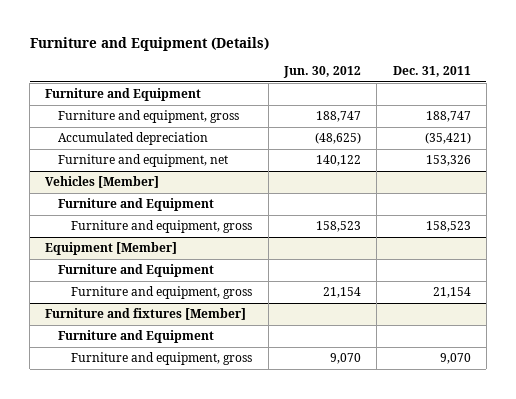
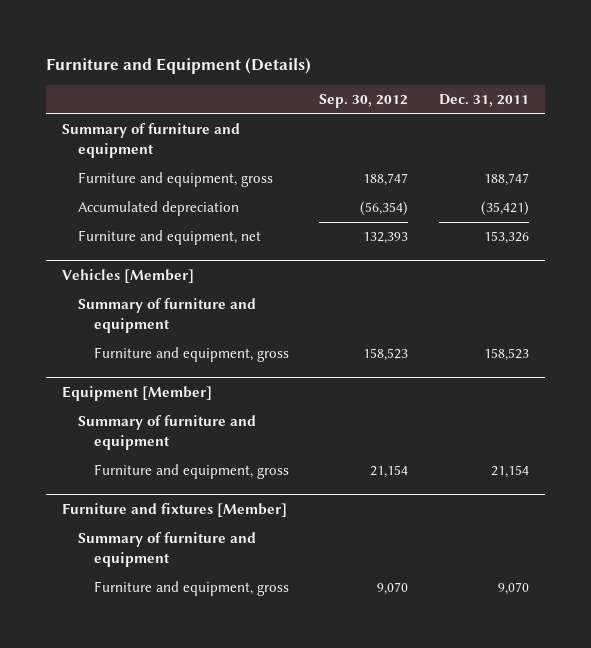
- | Jun. 30, 2012 | Dec. 31, 2011
+ | Sep. 30, 2012 | Dec. 31, 2011
- Furniture and Equipment
+ Summary of furniture and equipment
@ Vehicles [Member]
- Furniture and Equipment
+ Summary of furniture and equipment
@ Equipment [Member]
- Furniture and Equipment
+ Summary of furniture and equipment
@ Furniture and fixtures [Member]
- Furniture and Equipment
+ Summary of furniture and equipment

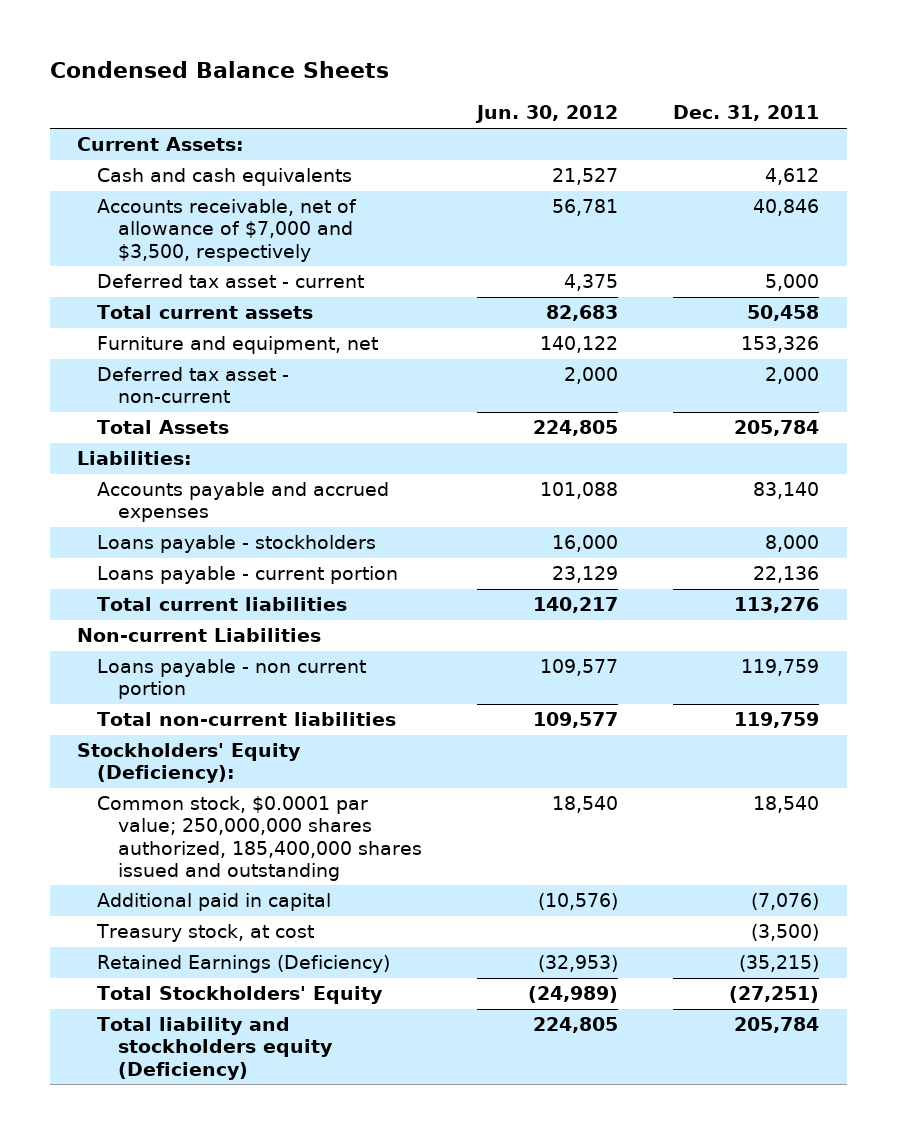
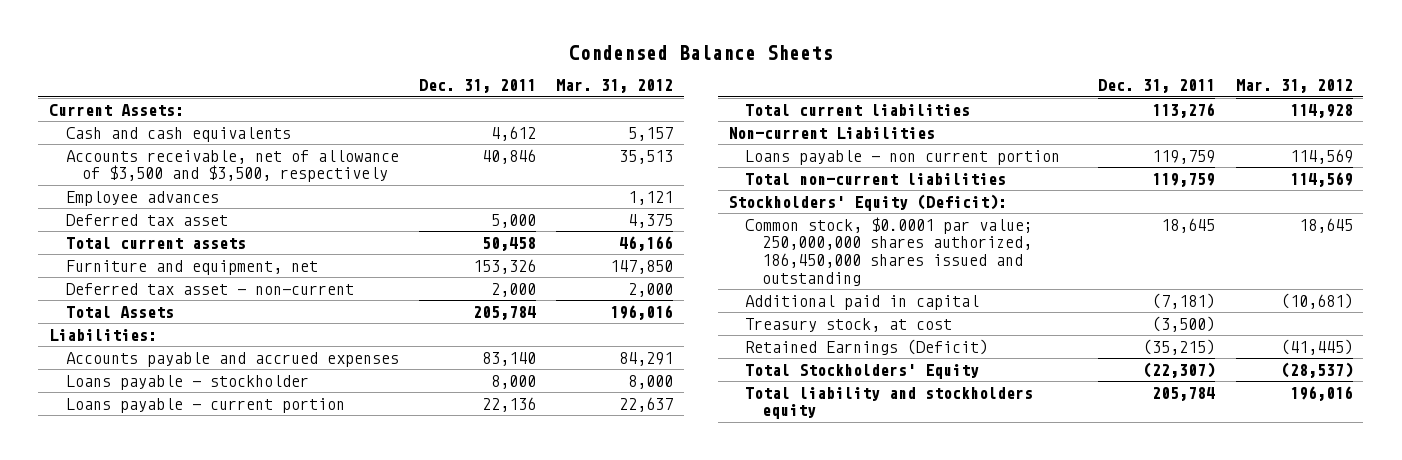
- | Jun. 30, 2012 | Dec. 31, 2011
+ | Dec. 31, 2011 | Mar. 31, 2012
- Accounts receivable, net of allowance of $7,000 and $3,500, respectively | 56,781 | 40,846
- Deferred tax asset - current | 4,375 | 5,000
+ Accounts receivable, net of allowance of $3,500 and $3,500, respectively | 40,846 | 35,513
+ Employee advances | | 1,121
+ Deferred tax asset | 5,000 | 4,375
- Loans payable - stockholders | 16,000 | 8,000
+ Loans payable - stockholder | 8,000 | 8,000
- Stockholders' Equity (Deficiency):
- Common stock, $0.0001 par value; 250,000,000 shares authorized, 185,400,000 shares issued and outstanding | 18,540 | 18,540
- Additional paid in capital | (10,576) | (7,076)
+ Stockholders' Equity (Deficit):
+ Common stock, $0.0001 par value; 250,000,000 shares authorized, 186,450,000 shares issued and outstanding | 18,645 | 18,645
+ Additional paid in capital | (7,181) | (10,681)
- Retained Earnings (Deficiency) | (32,953) | (35,215)
- Total Stockholders' Equity | (24,989) | (27,251)
- Total liability and stockholders equity (Deficiency) | 224,805 | 205,784
+ Retained Earnings (Deficit) | (35,215) | (41,445)
+ Total Stockholders' Equity | (22,307) | (28,537)
+ Total liability and stockholders equity | 205,784 | 196,016

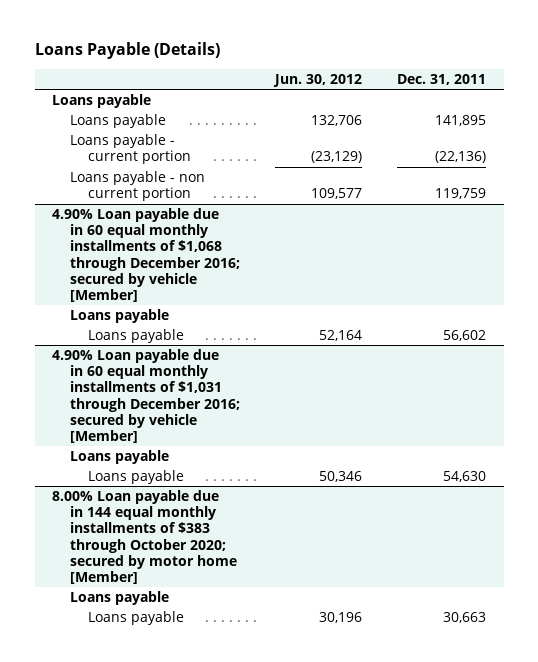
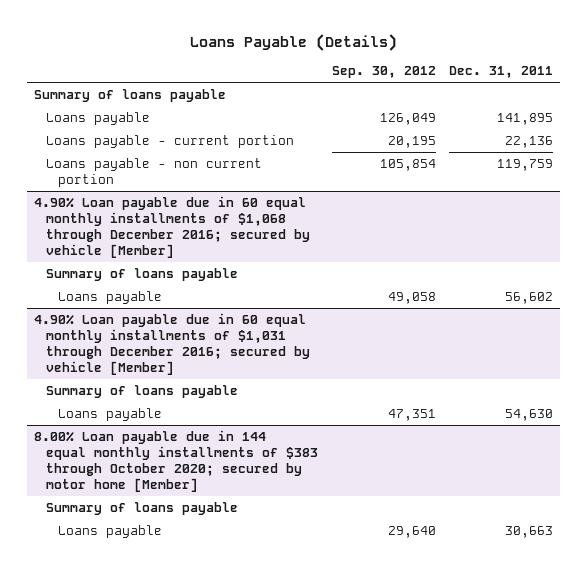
- | Jun. 30, 2012 | Dec. 31, 2011
+ | Sep. 30, 2012 | Dec. 31, 2011
- Loans payable
+ Summary of loans payable
- Loans payable - current portion | (23,129) | (22,136)
+ Loans payable - current portion | 20,195 | 22,136
@ 4.90% Loan payable due in 60 equal monthly installments of $1,068 through December 2016; secured by vehicle [Member]
- Loans payable
+ Summary of loans payable
@ 4.90% Loan payable due in 60 equal monthly installments of $1,031 through December 2016; secured by vehicle [Member]
- Loans payable
+ Summary of loans payable
@ 8.00% Loan payable due in 144 equal monthly installments of $383 through October 2020; secured by motor home [Member]
- Loans payable
+ Summary of loans payable

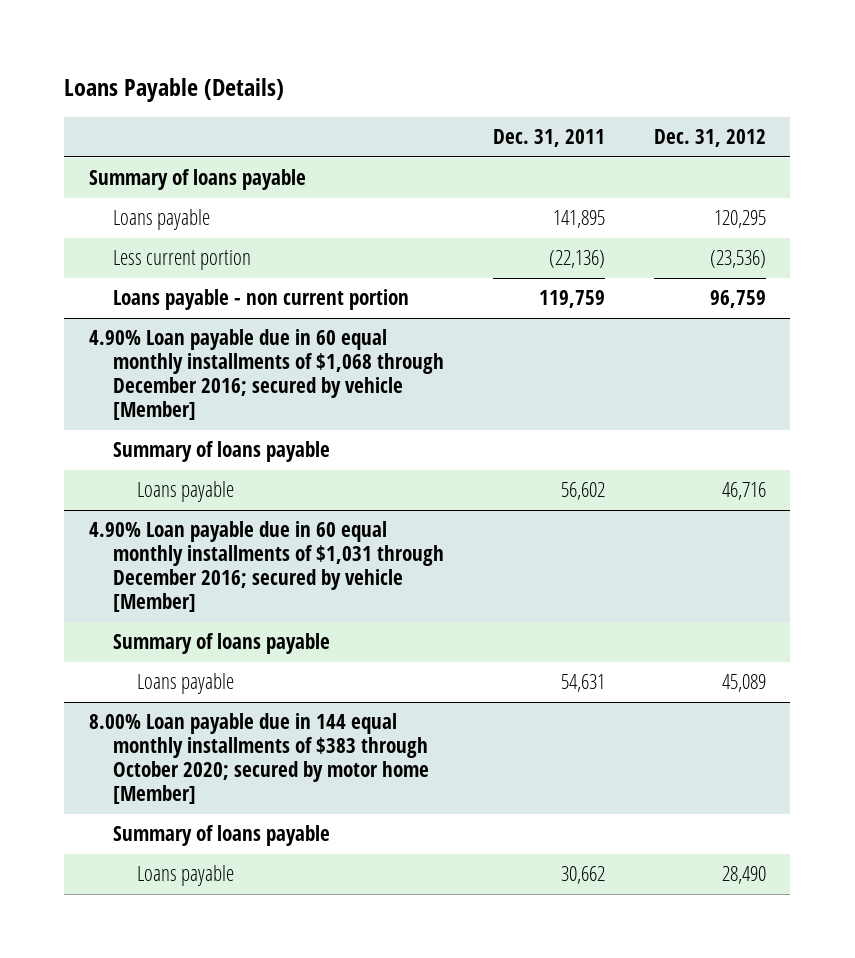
- | Sep. 30, 2012 | Dec. 31, 2011
+ | Dec. 31, 2011 | Dec. 31, 2012
- Loans payable - current portion | 20,195 | 22,136
+ Less current portion | (22,136) | (23,536)
@ 4.90% Loan payable due in 60 equal monthly installments of $1,031 through December 2016; secured by vehicle [Member]
- Loans payable | 47,351 | 54,630
+ Loans payable | 54,631 | 45,089
@ 8.00% Loan payable due in 144 equal monthly installments of $383 through October 2020; secured by motor home [Member]
- Loans payable | 29,640 | 30,663
+ Loans payable | 30,662 | 28,490

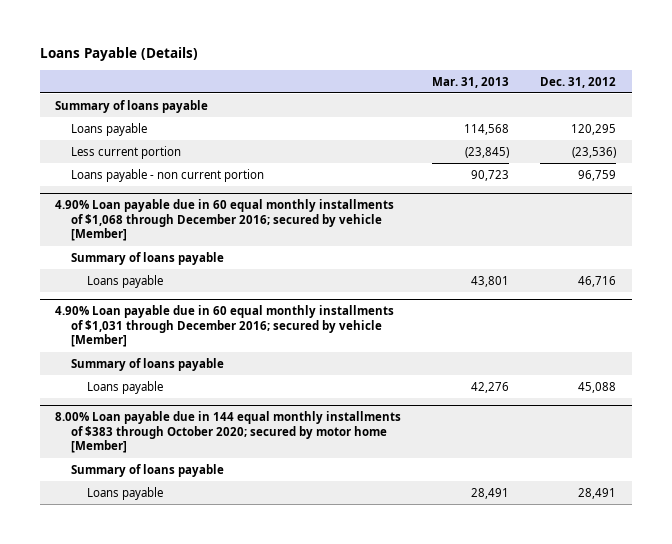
- | Dec. 31, 2011 | Dec. 31, 2012
+ | Mar. 31, 2013 | Dec. 31, 2012
@ 4.90% Loan payable due in 60 equal monthly installments of $1,031 through December 2016; secured by vehicle [Member]
- Loans payable | 54,631 | 45,089
+ Loans payable | 42,276 | 45,088
@ 8.00% Loan payable due in 144 equal monthly installments of $383 through October 2020; secured by motor home [Member]
- Loans payable | 30,662 | 28,490
+ Loans payable | 28,491 | 28,491

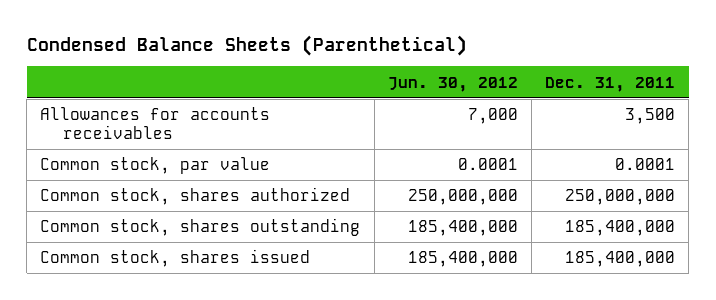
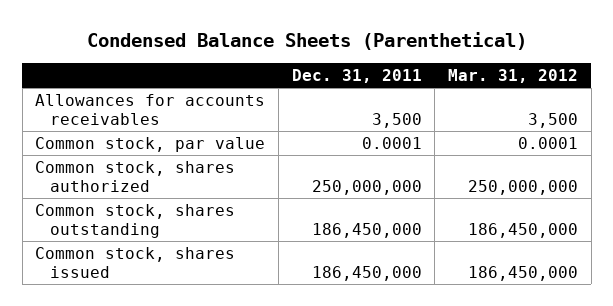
- | Jun. 30, 2012 | Dec. 31, 2011
+ | Dec. 31, 2011 | Mar. 31, 2012
- Common stock, shares outstanding | 185,400,000 | 185,400,000
- Common stock, shares issued | 185,400,000 | 185,400,000
+ Common stock, shares outstanding | 186,450,000 | 186,450,000
+ Common stock, shares issued | 186,450,000 | 186,450,000

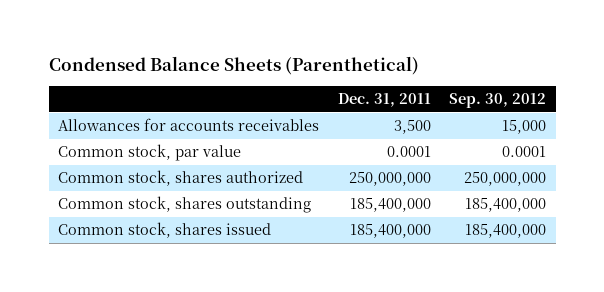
- | Dec. 31, 2011 | Mar. 31, 2012
+ | Dec. 31, 2011 | Sep. 30, 2012
- Common stock, shares outstanding | 186,450,000 | 186,450,000
- Common stock, shares issued | 186,450,000 | 186,450,000
+ Common stock, shares outstanding | 185,400,000 | 185,400,000
+ Common stock, shares issued | 185,400,000 | 185,400,000

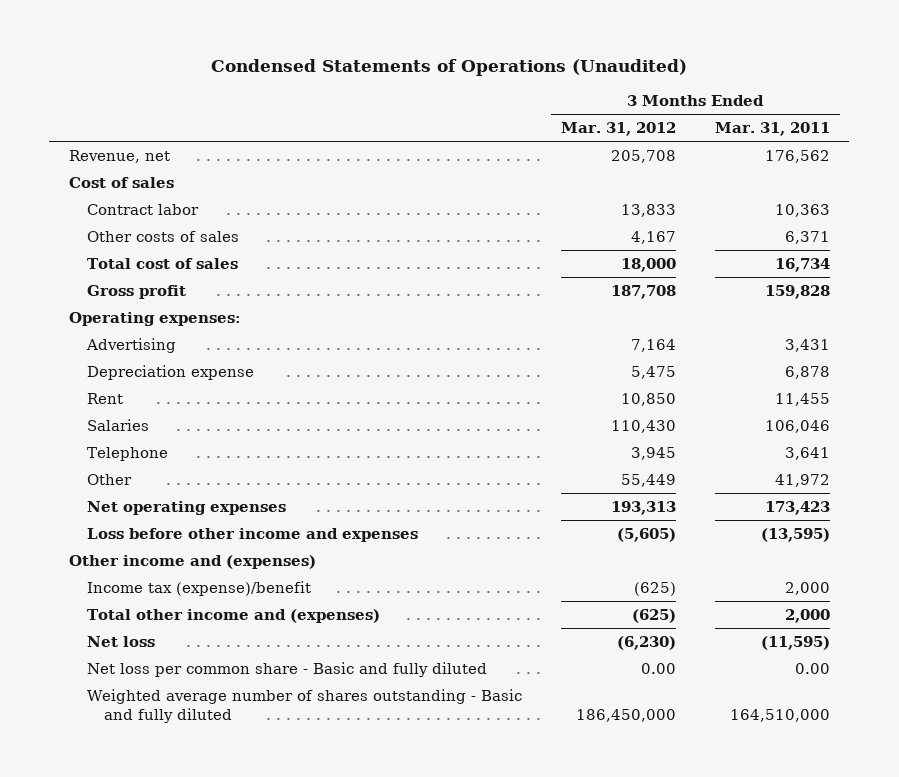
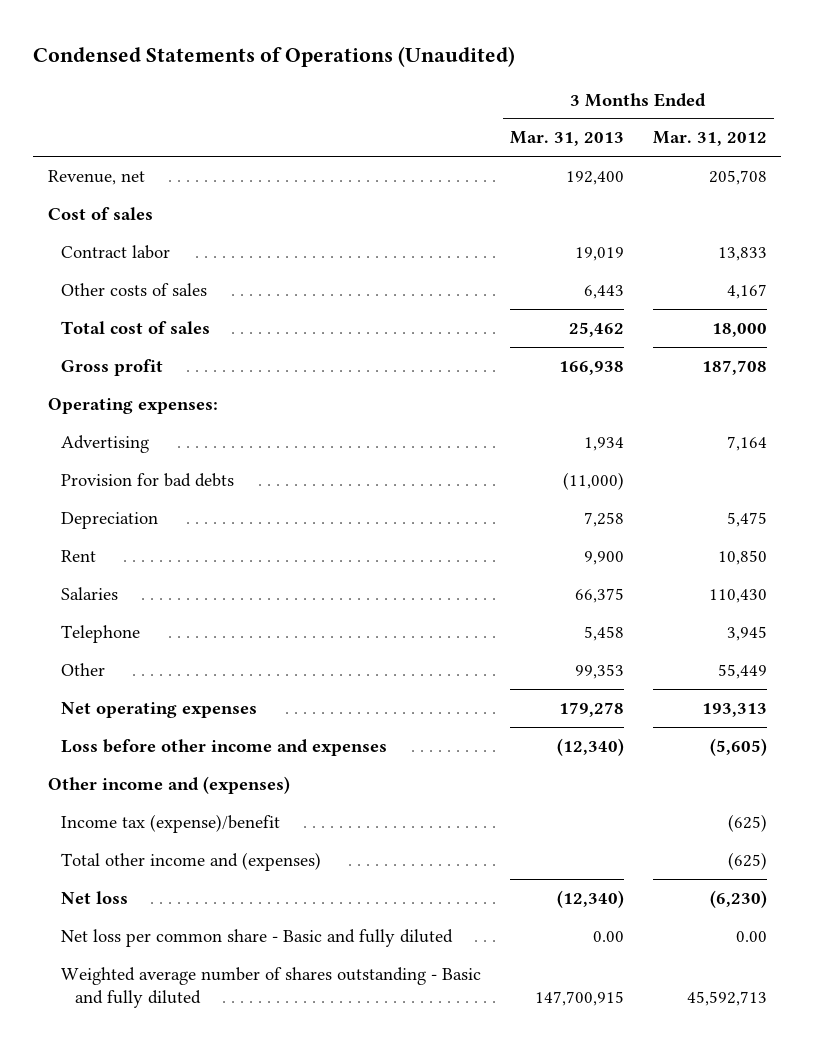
- | 3 Months Ended Mar. 31, 2012 | 3 Months Ended Mar. 31, 2011
+ | 3 Months Ended Mar. 31, 2013 | 3 Months Ended Mar. 31, 2012
- Depreciation expense | 5,475 | 6,878
+ Provision for bad debts | (11,000) |
+ Depreciation | 7,258 | 5,475
- Weighted average number of shares outstanding - Basic and fully diluted | 186,450,000 | 164,510,000
+ Weighted average number of shares outstanding - Basic and fully diluted | 147,700,915 | 45,592,713

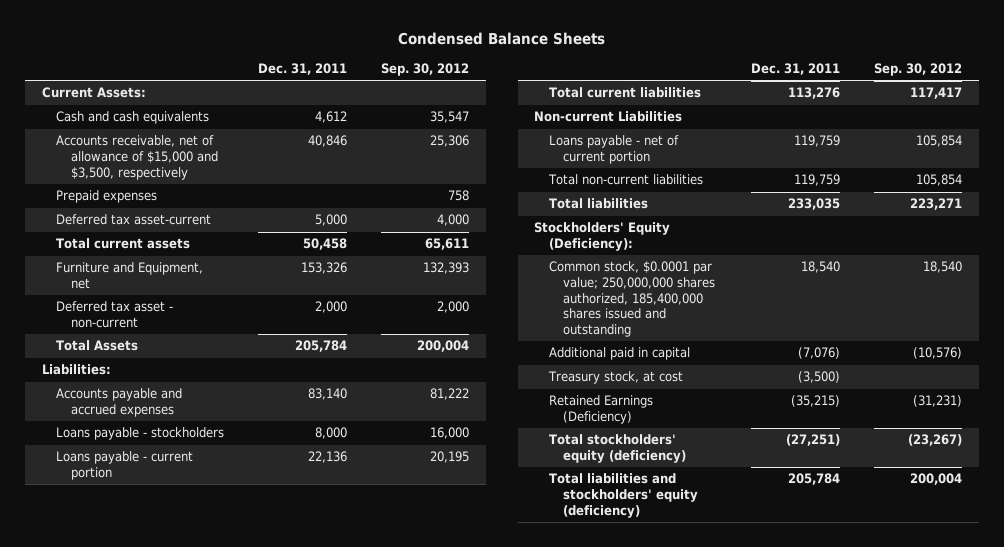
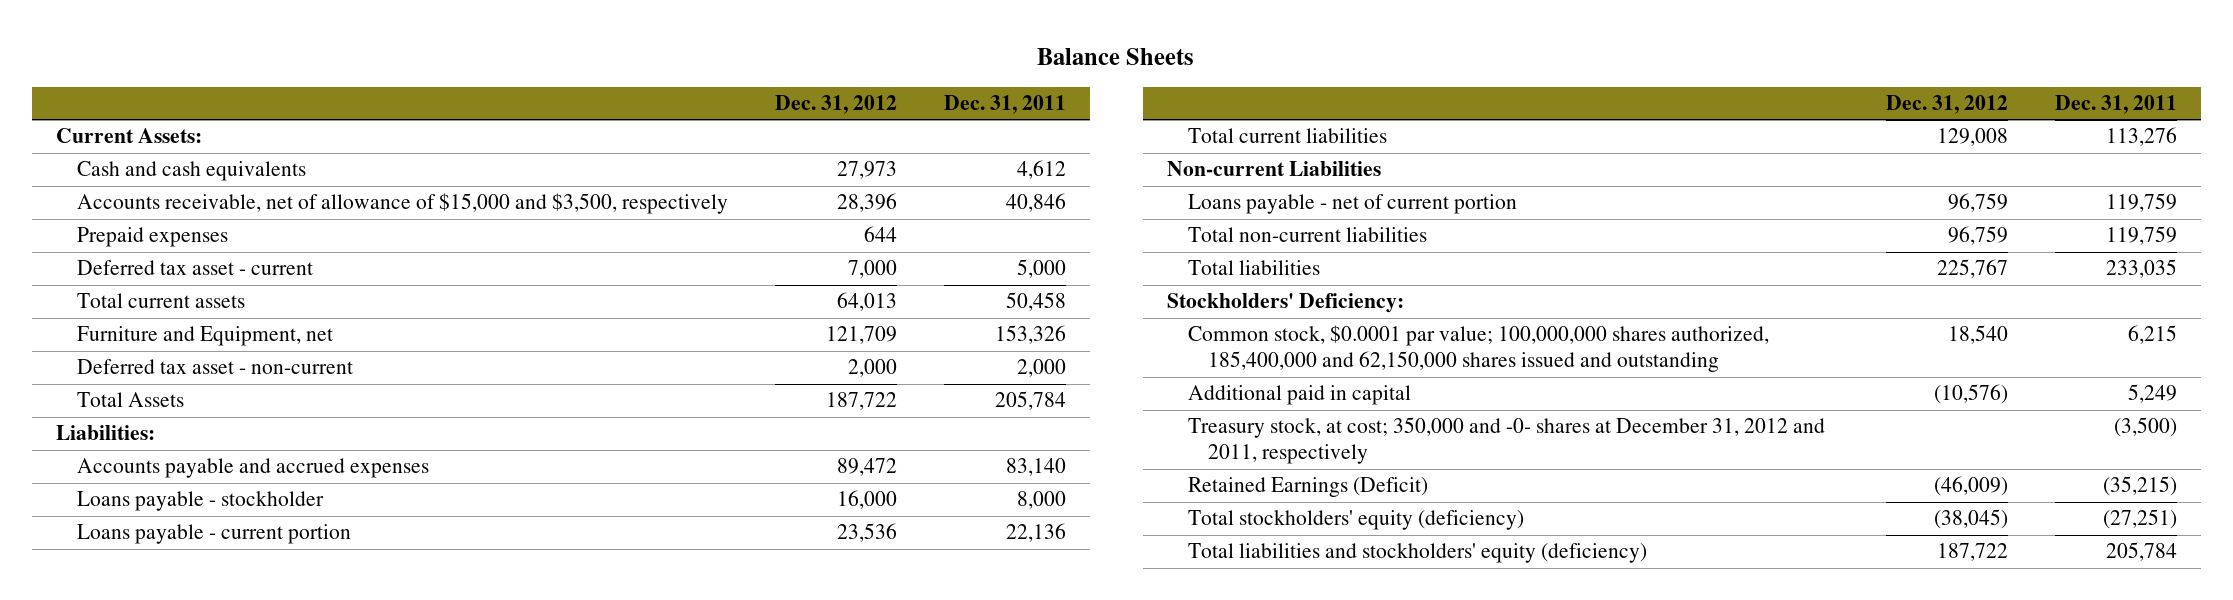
- Condensed Balance Sheets
+ Balance Sheets
- | Dec. 31, 2011 | Sep. 30, 2012
+ | Dec. 31, 2012 | Dec. 31, 2011
- Deferred tax asset-current | 5,000 | 4,000
+ Deferred tax asset - current | 7,000 | 5,000
- Loans payable - stockholders | 8,000 | 16,000
+ Loans payable - stockholder | 16,000 | 8,000
- Stockholders' Equity (Deficiency):
- Common stock, $0.0001 par value; 250,000,000 shares authorized, 185,400,000 shares issued and outstanding | 18,540 | 18,540
- Additional paid in capital | (7,076) | (10,576)
- Treasury stock, at cost | (3,500) |
- Retained Earnings (Deficiency) | (35,215) | (31,231)
+ Stockholders' Deficiency:
+ Common stock, $0.0001 par value; 100,000,000 shares authorized, 185,400,000 and 62,150,000 shares issued and outstanding | 18,540 | 6,215
+ Additional paid in capital | (10,576) | 5,249
+ Treasury stock, at cost; 350,000 and -0- shares at December 31, 2012 and 2011, respectively | | (3,500)
+ Retained Earnings (Deficit) | (46,009) | (35,215)

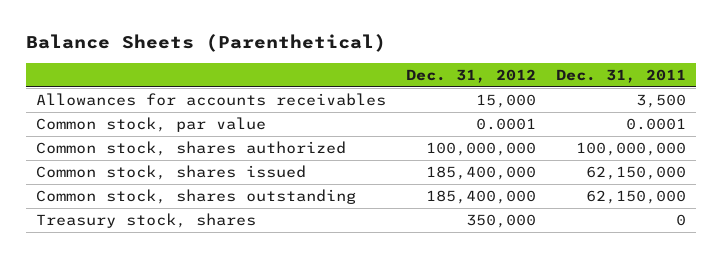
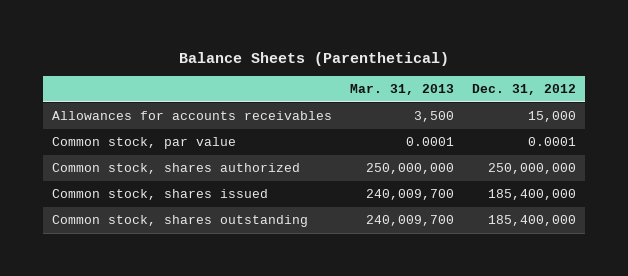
- | Dec. 31, 2012 | Dec. 31, 2011
+ | Mar. 31, 2013 | Dec. 31, 2012
- Common stock, shares authorized | 100,000,000 | 100,000,000
+ Common stock, shares authorized | 250,000,000 | 250,000,000
- Treasury stock, shares | 350,000 | 0

